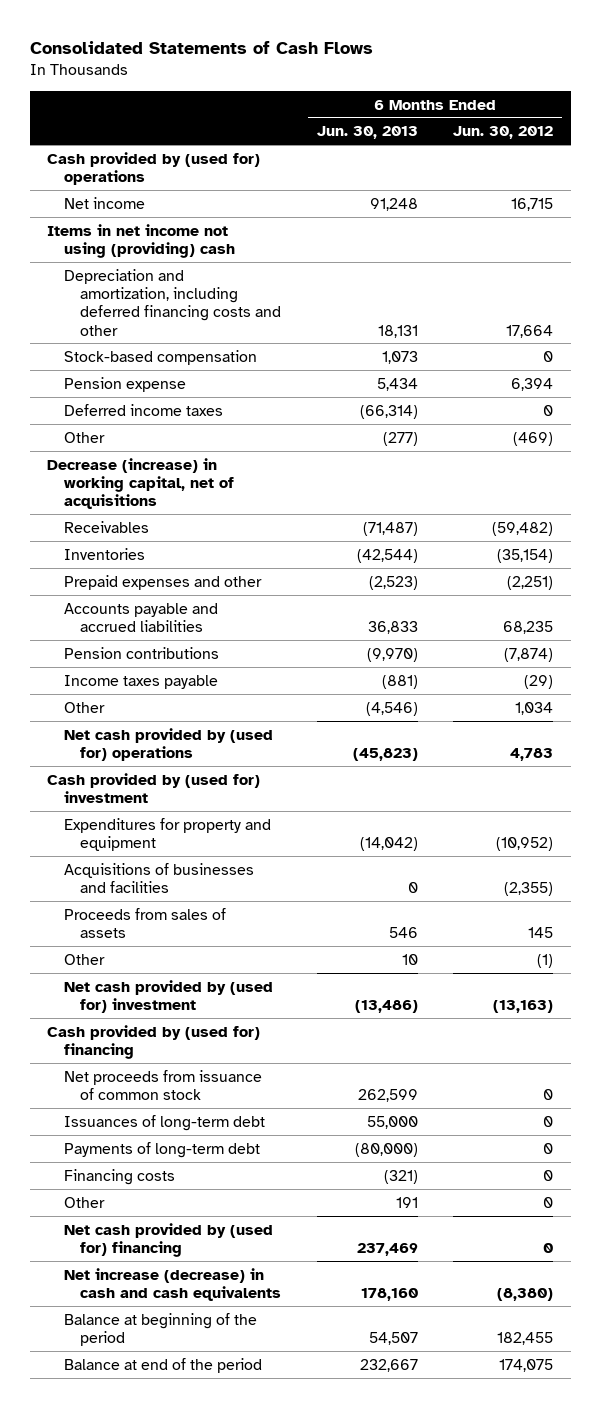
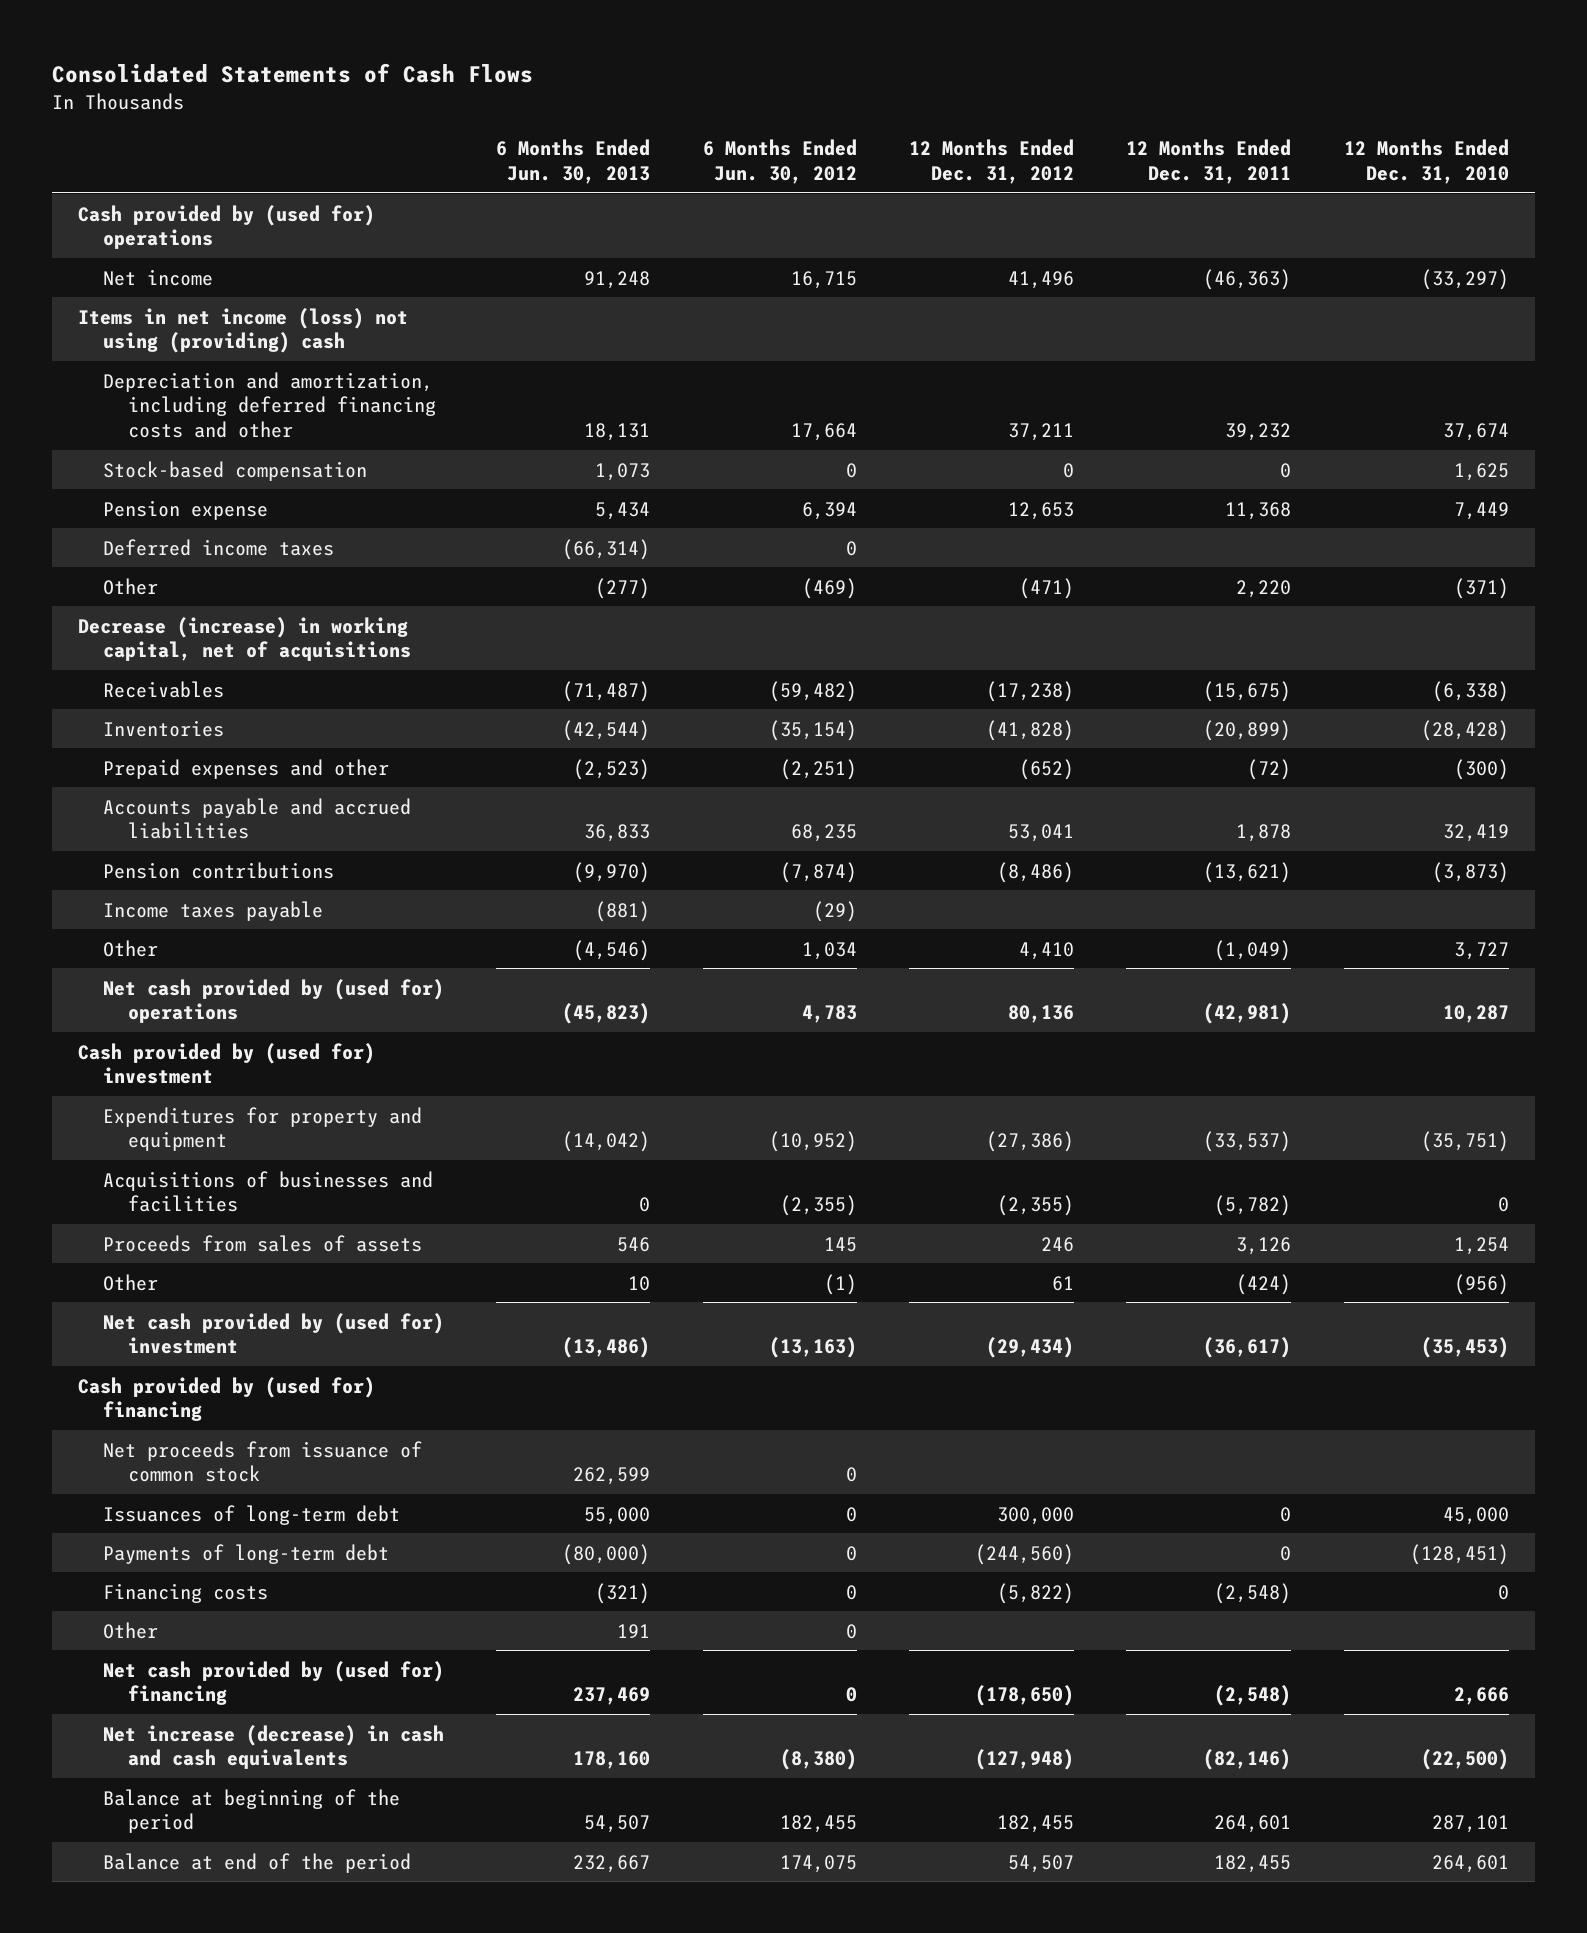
- | 6 Months Ended Jun. 30, 2013 | 6 Months Ended Jun. 30, 2012
+ | 6 Months Ended Jun. 30, 2013 | 6 Months Ended Jun. 30, 2012 | 12 Months Ended Dec. 31, 2012 | 12 Months Ended Dec. 31, 2011 | 12 Months Ended Dec. 31, 2010
- Items in net income not using (providing) cash
+ Items in net income (loss) not using (providing) cash

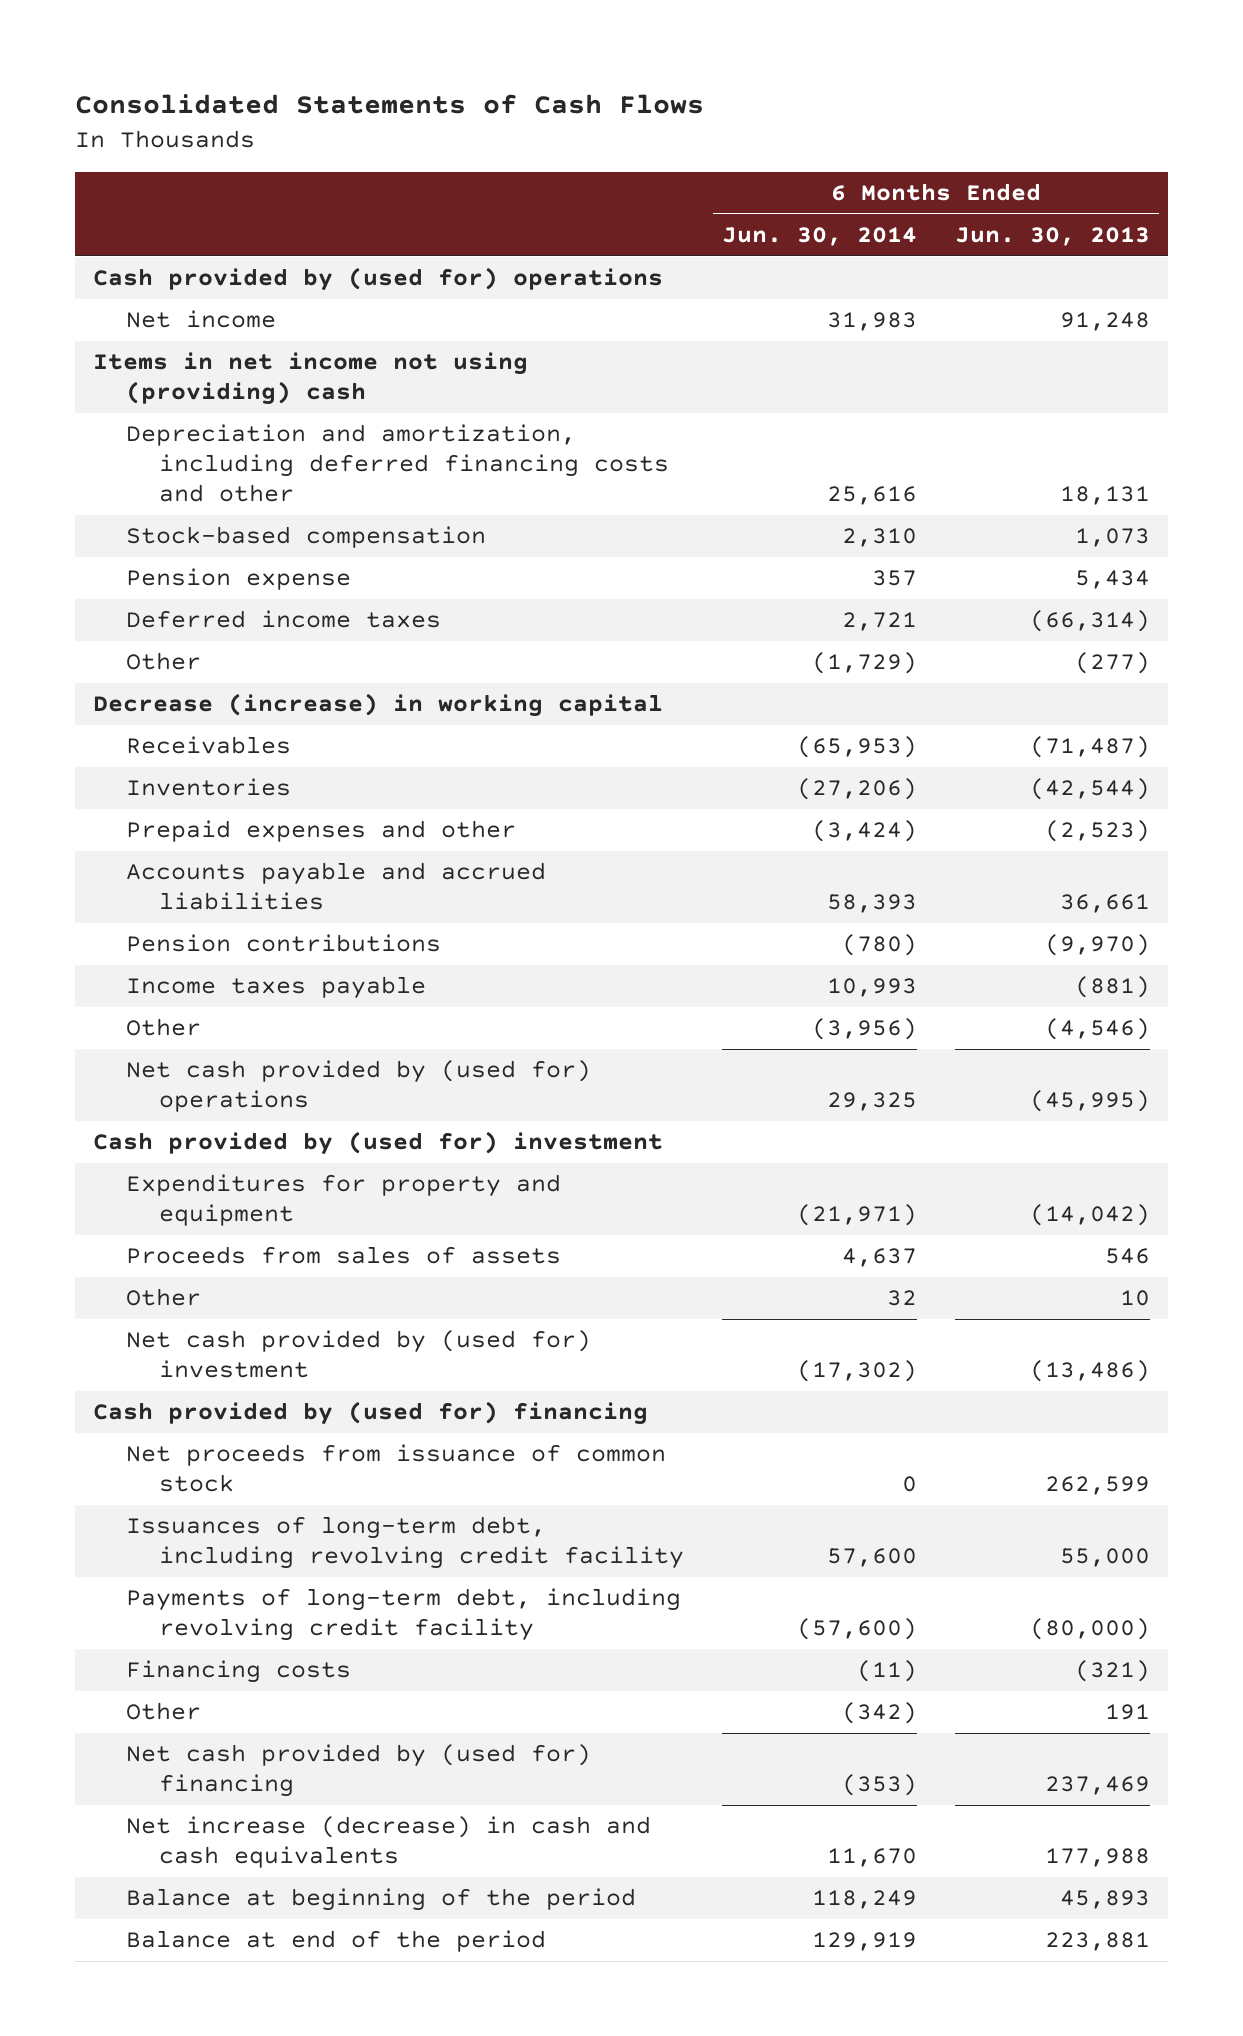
- | 6 Months Ended Jun. 30, 2013 | 6 Months Ended Jun. 30, 2012 | 12 Months Ended Dec. 31, 2012 | 12 Months Ended Dec. 31, 2011 | 12 Months Ended Dec. 31, 2010
+ | 6 Months Ended Jun. 30, 2014 | 6 Months Ended Jun. 30, 2013
- Items in net income (loss) not using (providing) cash
+ Items in net income not using (providing) cash
- Decrease (increase) in working capital, net of acquisitions
+ Decrease (increase) in working capital
- Accounts payable and accrued liabilities | 36,833 | 68,235 | 53,041 | 1,878 | 32,419
+ Accounts payable and accrued liabilities | 58,393 | 36,661
- Net cash provided by (used for) operations | (45,823) | 4,783 | 80,136 | (42,981) | 10,287
+ Net cash provided by (used for) operations | 29,325 | (45,995)
- Acquisitions of businesses and facilities | 0 | (2,355) | (2,355) | (5,782) | 0
- Issuances of long-term debt | 55,000 | 0 | 300,000 | 0 | 45,000
- Payments of long-term debt | (80,000) | 0 | (244,560) | 0 | (128,451)
+ Issuances of long-term debt, including revolving credit facility | 57,600 | 55,000
+ Payments of long-term debt, including revolving credit facility | (57,600) | (80,000)
- Net increase (decrease) in cash and cash equivalents | 178,160 | (8,380) | (127,948) | (82,146) | (22,500)
- Balance at beginning of the period | 54,507 | 182,455 | 182,455 | 264,601 | 287,101
- Balance at end of the period | 232,667 | 174,075 | 54,507 | 182,455 | 264,601
+ Net increase (decrease) in cash and cash equivalents | 11,670 | 177,988
+ Balance at beginning of the period | 118,249 | 45,893
+ Balance at end of the period | 129,919 | 223,881

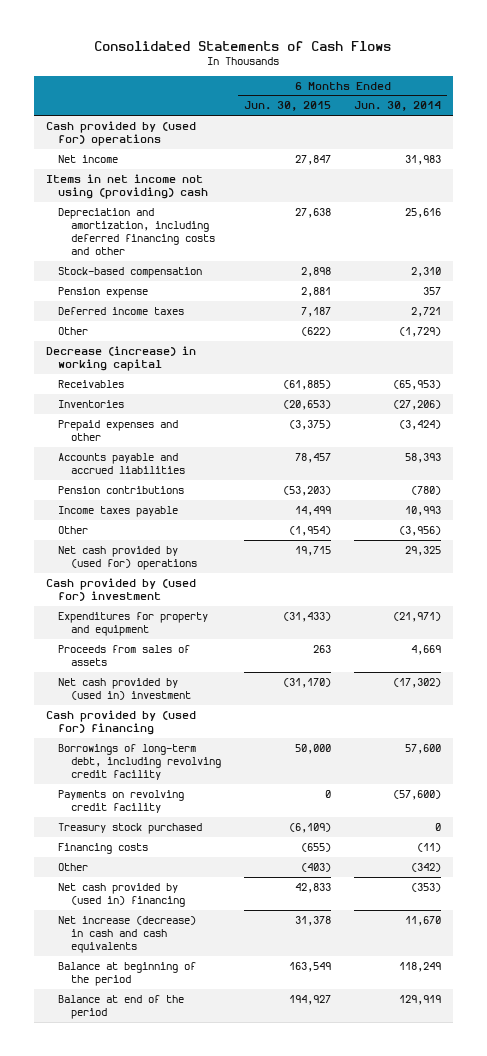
- | 6 Months Ended Jun. 30, 2014 | 6 Months Ended Jun. 30, 2013
+ | 6 Months Ended Jun. 30, 2015 | 6 Months Ended Jun. 30, 2014
- Proceeds from sales of assets | 4,637 | 546
- Other | 32 | 10
- Net cash provided by (used for) investment | (17,302) | (13,486)
+ Proceeds from sales of assets | 263 | 4,669
+ Net cash provided by (used in) investment | (31,170) | (17,302)
- Net proceeds from issuance of common stock | 0 | 262,599
- Issuances of long-term debt, including revolving credit facility | 57,600 | 55,000
- Payments of long-term debt, including revolving credit facility | (57,600) | (80,000)
+ Borrowings of long-term debt, including revolving credit facility | 50,000 | 57,600
+ Payments on revolving credit facility | 0 | (57,600)
+ Treasury stock purchased | (6,109) | 0
- Net cash provided by (used for) financing | (353) | 237,469
+ Net cash provided by (used in) financing | 42,833 | (353)

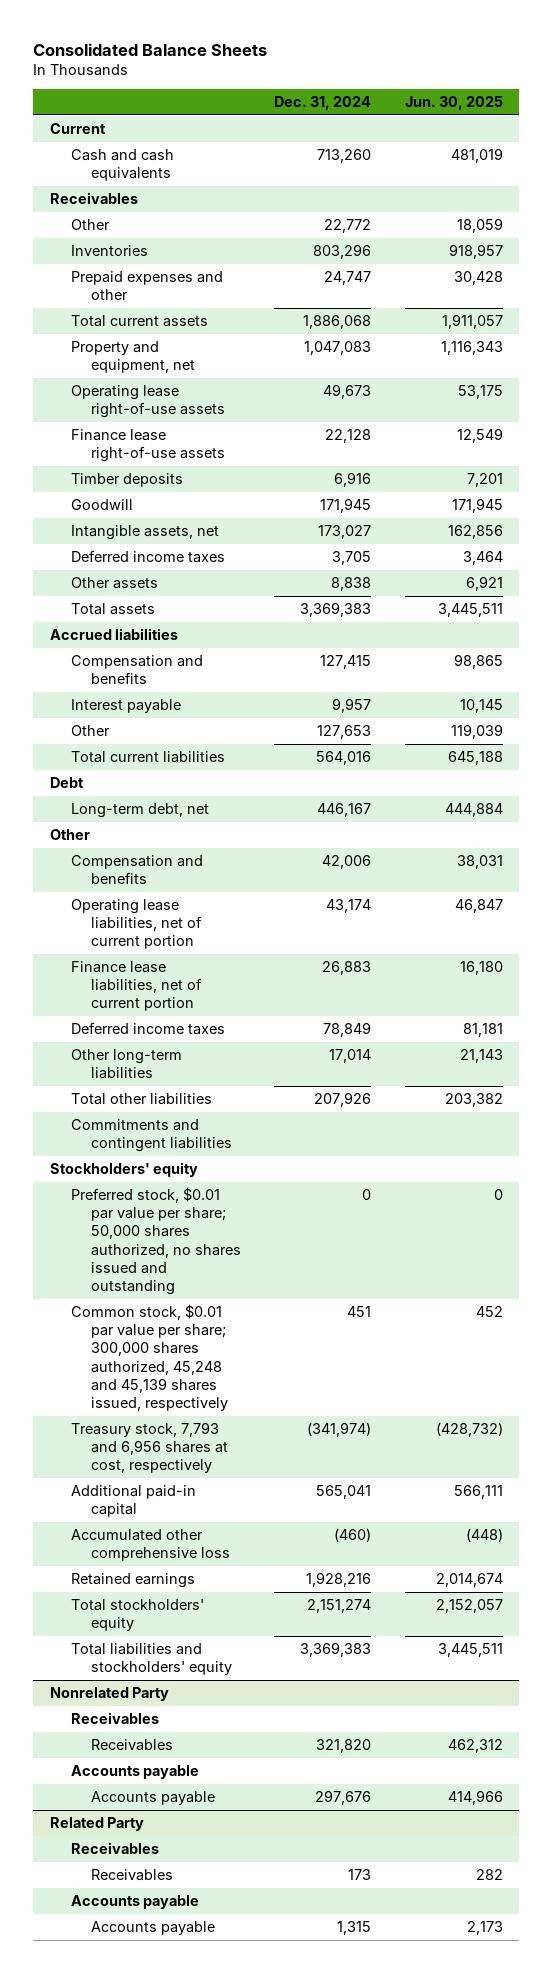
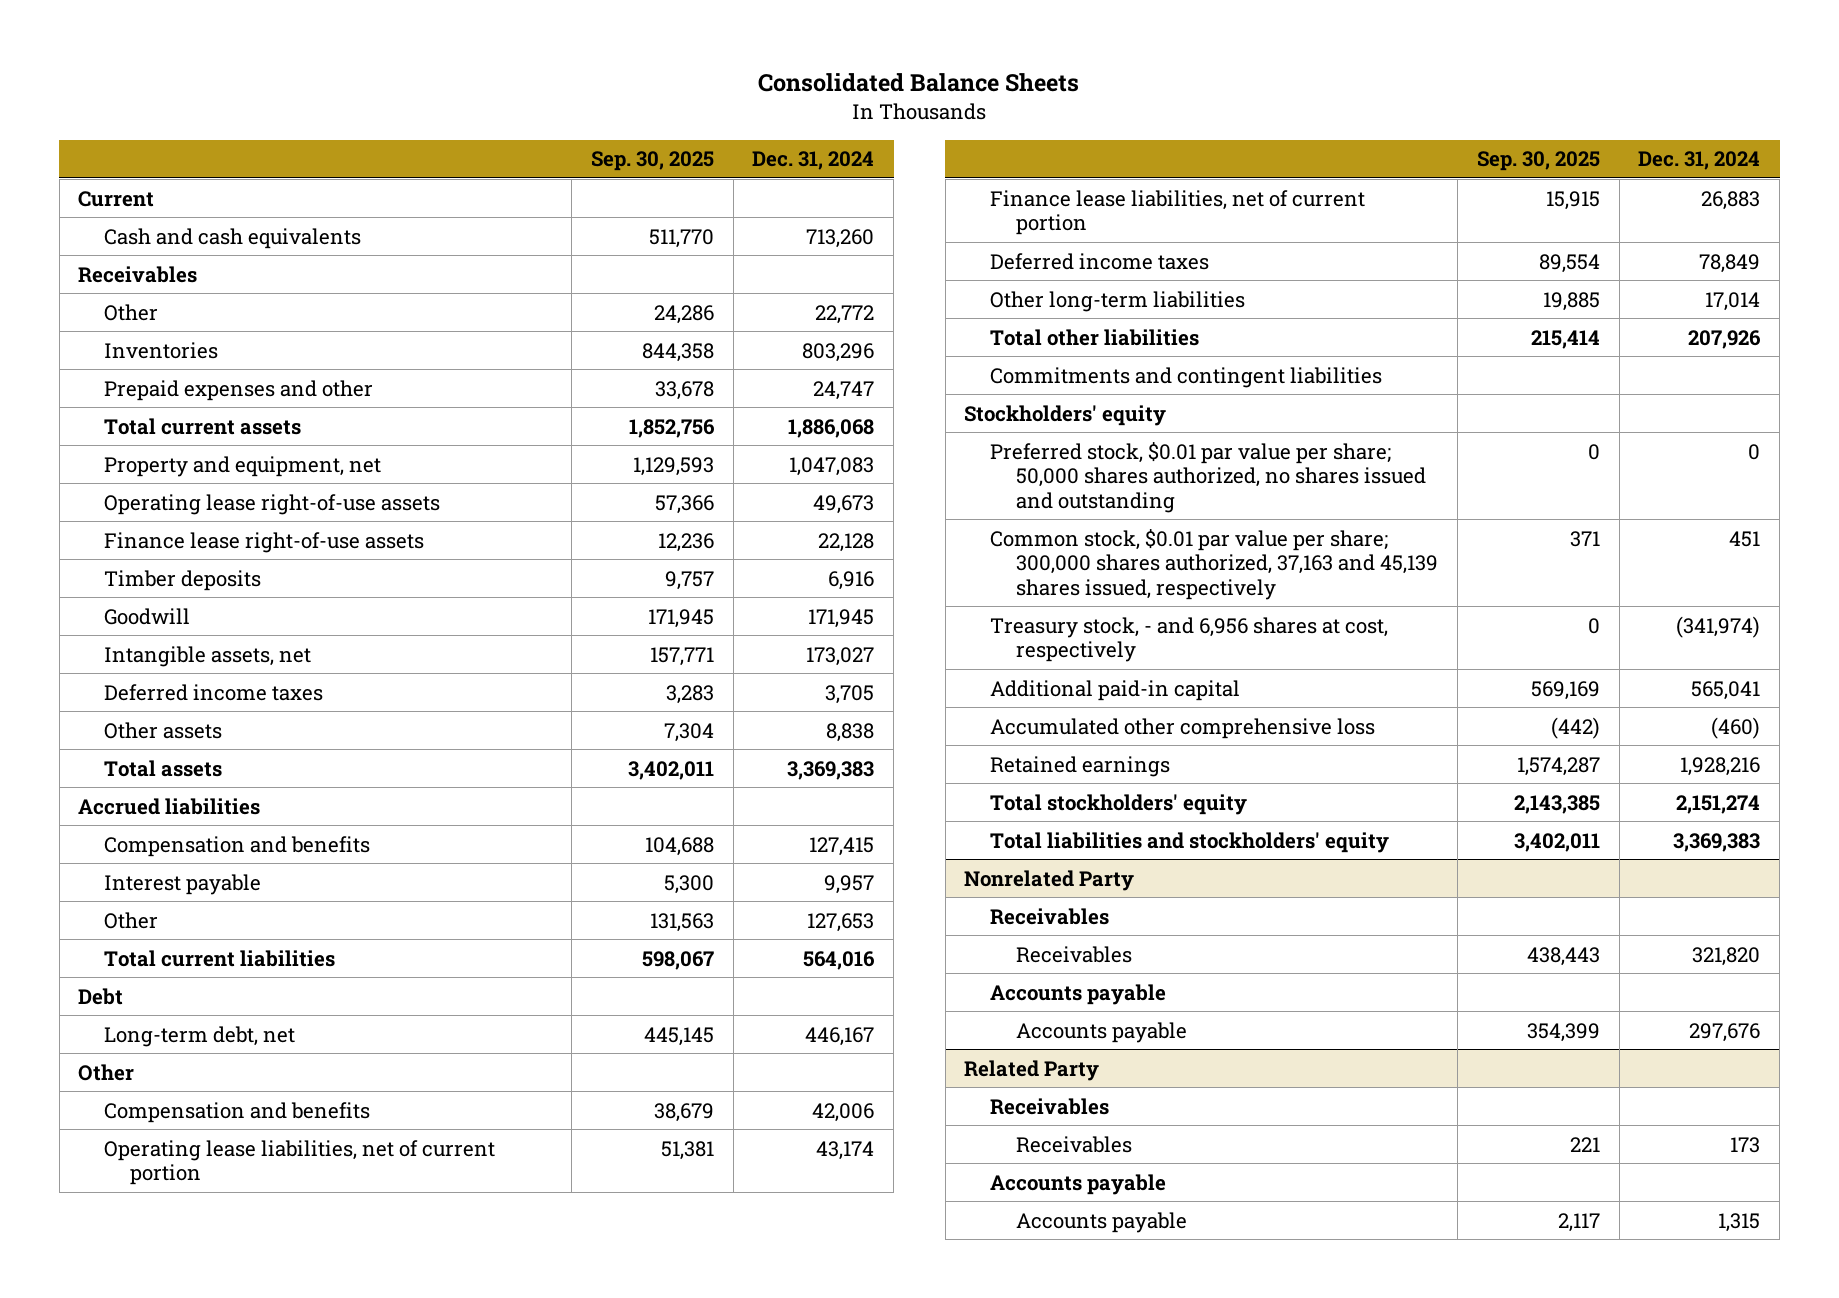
- | Dec. 31, 2024 | Jun. 30, 2025
+ | Sep. 30, 2025 | Dec. 31, 2024
- Common stock, $0.01 par value per share; 300,000 shares authorized, 45,248 and 45,139 shares issued, respectively | 451 | 452
- Treasury stock, 7,793 and 6,956 shares at cost, respectively | (341,974) | (428,732)
+ Common stock, $0.01 par value per share; 300,000 shares authorized, 37,163 and 45,139 shares issued, respectively | 371 | 451
+ Treasury stock, - and 6,956 shares at cost, respectively | 0 | (341,974)

